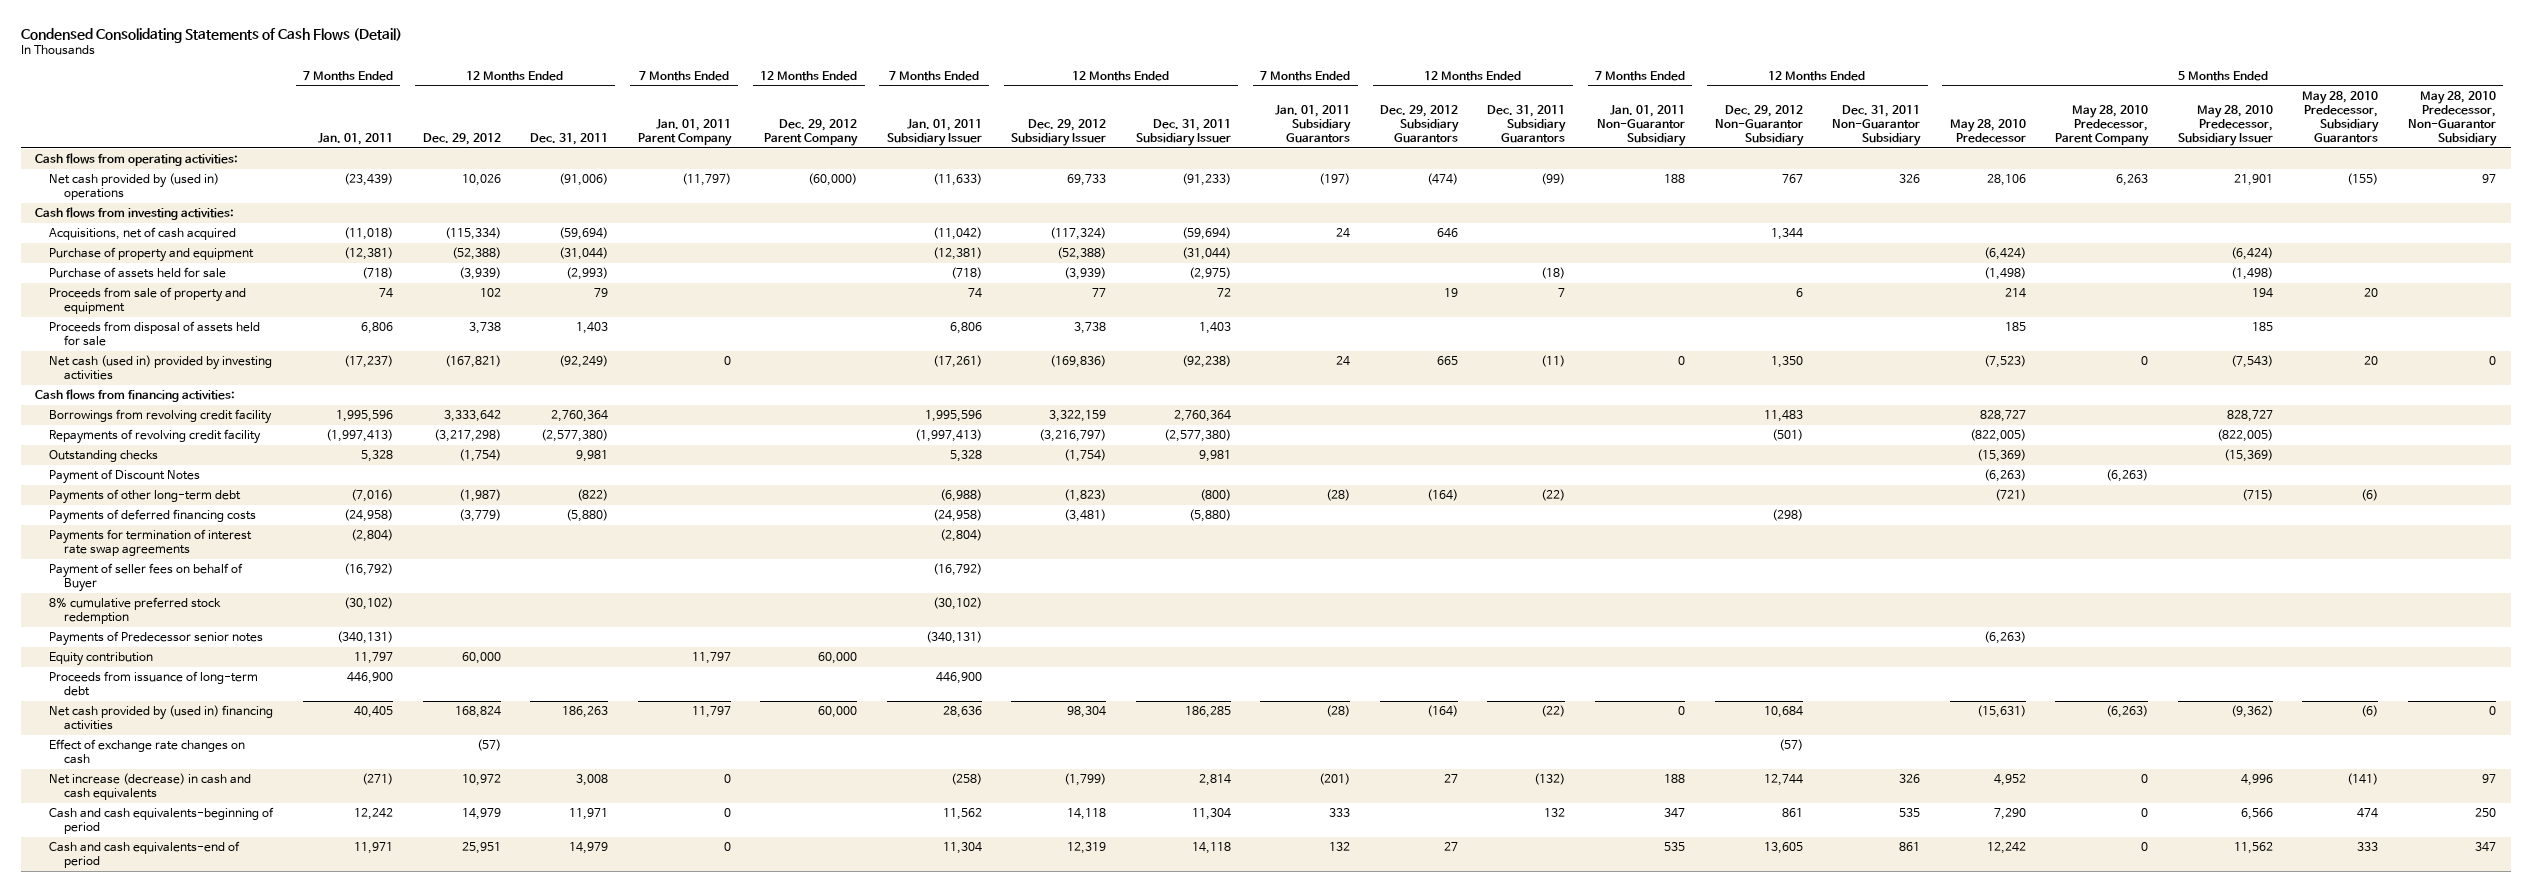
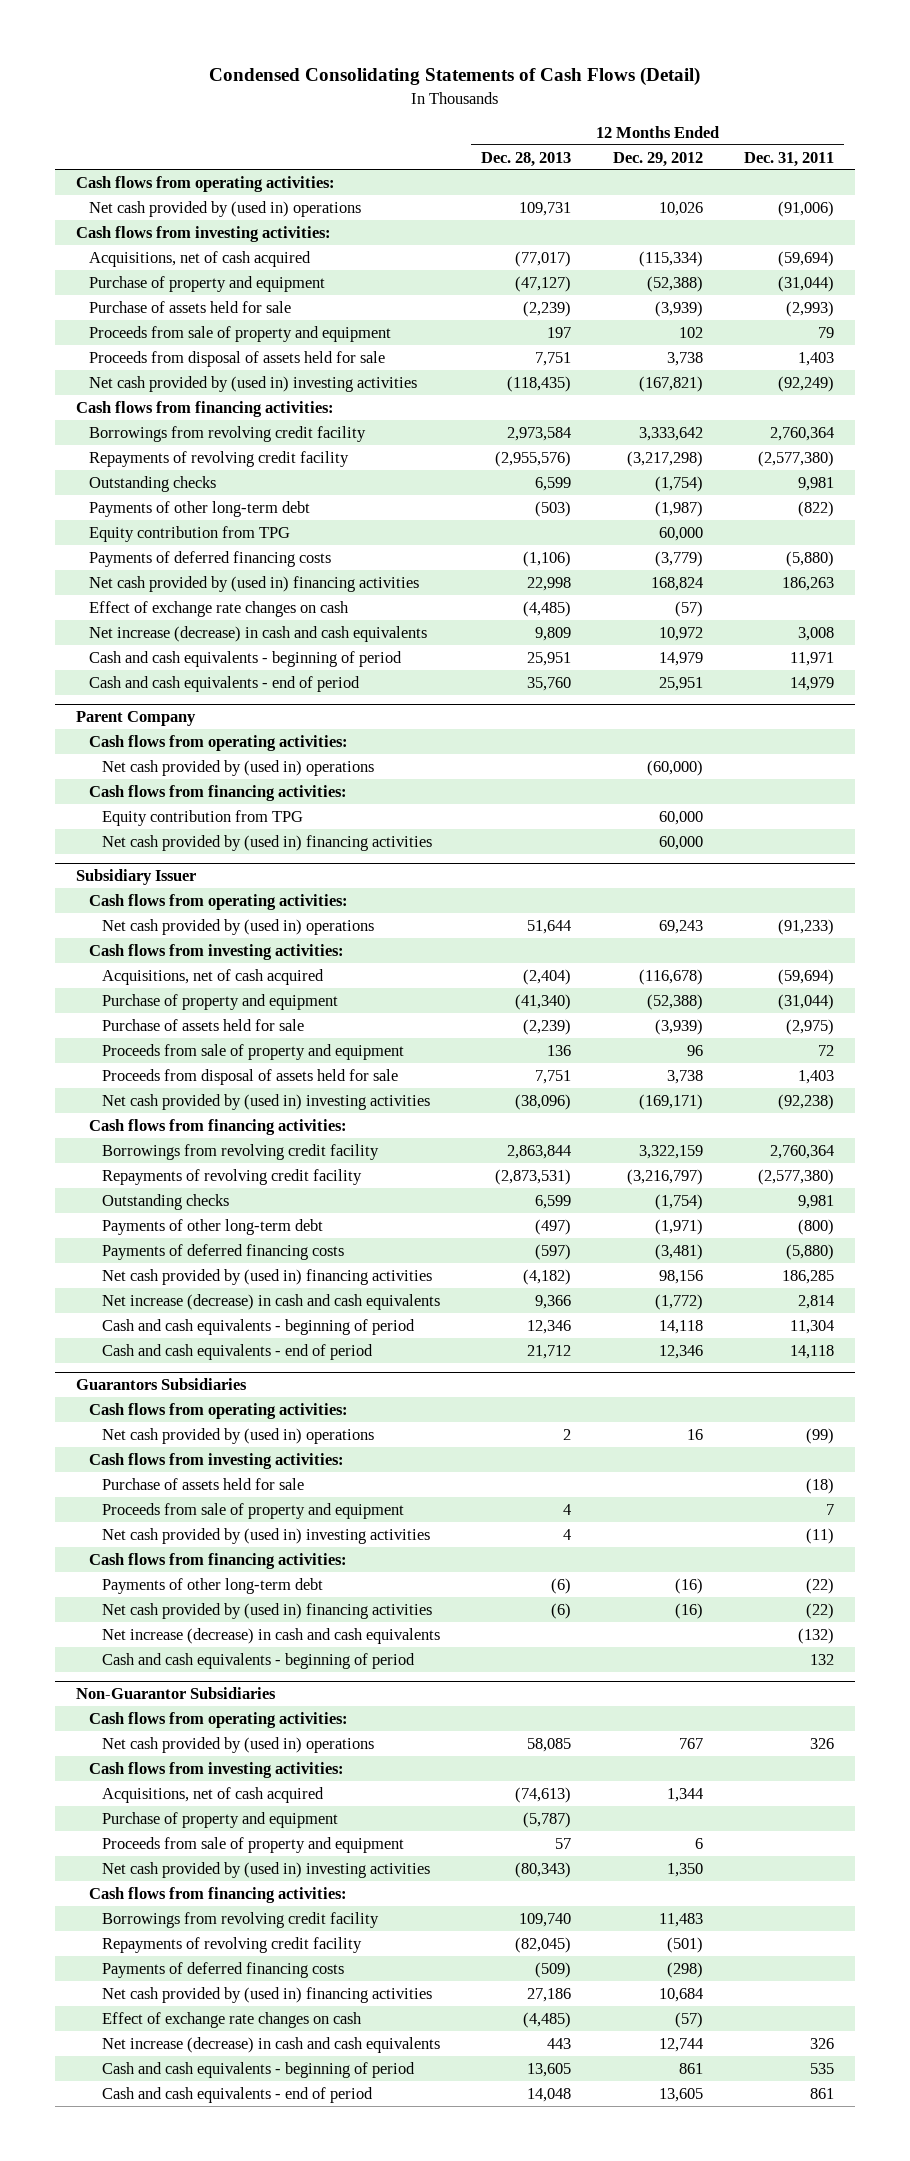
- | 7 Months Ended Jan. 01, 2011 | 12 Months Ended Dec. 29, 2012 | 12 Months Ended Dec. 31, 2011 | 7 Months Ended Jan. 01, 2011 Parent Company | 12 Months Ended Dec. 29, 2012 Parent Company | 7 Months Ended Jan. 01, 2011 Subsidiary Issuer | 12 Months Ended Dec. 29, 2012 Subsidiary Issuer | 12 Months Ended Dec. 31, 2011 Subsidiary Issuer | 7 Months Ended Jan. 01, 2011 Subsidiary Guarantors | 12 Months Ended Dec. 29, 2012 Subsidiary Guarantors | 12 Months Ended Dec. 31, 2011 Subsidiary Guarantors | 7 Months Ended Jan. 01, 2011 Non-Guarantor Subsidiary | 12 Months Ended Dec. 29, 2012 Non-Guarantor Subsidiary | 12 Months Ended Dec. 31, 2011 Non-Guarantor Subsidiary | 5 Months Ended May 28, 2010 Predecessor | 5 Months Ended May 28, 2010 Predecessor, Parent Company | 5 Months Ended May 28, 2010 Predecessor, Subsidiary Issuer | 5 Months Ended May 28, 2010 Predecessor, Subsidiary Guarantors | 5 Months Ended May 28, 2010 Predecessor, Non-Guarantor Subsidiary
+ | 12 Months Ended Dec. 28, 2013 | 12 Months Ended Dec. 29, 2012 | 12 Months Ended Dec. 31, 2011
- Net cash (used in) provided by investing activities | (17,237) | (167,821) | (92,249) | 0 | | (17,261) | (169,836) | (92,238) | 24 | 665 | (11) | 0 | 1,350 | | (7,523) | 0 | (7,543) | 20 | 0
+ Net cash provided by (used in) investing activities | (118,435) | (167,821) | (92,249)
- Payment of Discount Notes | | | | | | | | | | | | | | | (6,263) | (6,263) | | |
+ Equity contribution from TPG | | 60,000 |
- Payments for termination of interest rate swap agreements | (2,804) | | | | | (2,804) | | | | | | | | | | | | |
- Payment of seller fees on behalf of Buyer | (16,792) | | | | | (16,792) | | | | | | | | | | | | |
- 8% cumulative preferred stock redemption | (30,102) | | | | | (30,102) | | | | | | | | | | | | |
- Payments of Predecessor senior notes | (340,131) | | | | | (340,131) | | | | | | | | | (6,263) | | | |
- Equity contribution | 11,797 | 60,000 | | 11,797 | 60,000 | | | | | | | | | | | | | |
- Proceeds from issuance of long-term debt | 446,900 | | | | | 446,900 | | | | | | | | | | | | |
- Cash and cash equivalents-beginning of period | 12,242 | 14,979 | 11,971 | 0 | | 11,562 | 14,118 | 11,304 | 333 | | 132 | 347 | 861 | 535 | 7,290 | 0 | 6,566 | 474 | 250
- Cash and cash equivalents-end of period | 11,971 | 25,951 | 14,979 | 0 | | 11,304 | 12,319 | 14,118 | 132 | 27 | | 535 | 13,605 | 861 | 12,242 | 0 | 11,562 | 333 | 347
+ Cash and cash equivalents - beginning of period | 25,951 | 14,979 | 11,971
+ Cash and cash equivalents - end of period | 35,760 | 25,951 | 14,979
+ Parent Company
+ Cash flows from operating activities:
+ Net cash provided by (used in) operations | | (60,000) |
+ Cash flows from financing activities:
+ Equity contribution from TPG | | 60,000 |
+ Net cash provided by (used in) financing activities | | 60,000 |
+ Subsidiary Issuer
+ Cash flows from operating activities:
+ Net cash provided by (used in) operations | 51,644 | 69,243 | (91,233)
+ Cash flows from investing activities:
+ Acquisitions, net of cash acquired | (2,404) | (116,678) | (59,694)
+ Purchase of property and equipment | (41,340) | (52,388) | (31,044)
+ Purchase of assets held for sale | (2,239) | (3,939) | (2,975)
+ Proceeds from sale of property and equipment | 136 | 96 | 72
+ Proceeds from disposal of assets held for sale | 7,751 | 3,738 | 1,403
+ Net cash provided by (used in) investing activities | (38,096) | (169,171) | (92,238)
+ Cash flows from financing activities:
+ Borrowings from revolving credit facility | 2,863,844 | 3,322,159 | 2,760,364
+ Repayments of revolving credit facility | (2,873,531) | (3,216,797) | (2,577,380)
+ Outstanding checks | 6,599 | (1,754) | 9,981
+ Payments of other long-term debt | (497) | (1,971) | (800)
+ Payments of deferred financing costs | (597) | (3,481) | (5,880)
+ Net cash provided by (used in) financing activities | (4,182) | 98,156 | 186,285
+ Net increase (decrease) in cash and cash equivalents | 9,366 | (1,772) | 2,814
+ Cash and cash equivalents - beginning of period | 12,346 | 14,118 | 11,304
+ Cash and cash equivalents - end of period | 21,712 | 12,346 | 14,118
+ Guarantors Subsidiaries
+ Cash flows from operating activities:
+ Net cash provided by (used in) operations | 2 | 16 | (99)
+ Cash flows from investing activities:
+ Purchase of assets held for sale | | | (18)
+ Proceeds from sale of property and equipment | 4 | | 7
+ Net cash provided by (used in) investing activities | 4 | | (11)
+ Cash flows from financing activities:
+ Payments of other long-term debt | (6) | (16) | (22)
+ Net cash provided by (used in) financing activities | (6) | (16) | (22)
+ Net increase (decrease) in cash and cash equivalents | | | (132)
+ Cash and cash equivalents - beginning of period | | | 132
+ Non-Guarantor Subsidiaries
+ Cash flows from operating activities:
+ Net cash provided by (used in) operations | 58,085 | 767 | 326
+ Cash flows from investing activities:
+ Acquisitions, net of cash acquired | (74,613) | 1,344 |
+ Purchase of property and equipment | (5,787) | |
+ Proceeds from sale of property and equipment | 57 | 6 |
+ Net cash provided by (used in) investing activities | (80,343) | 1,350 |
+ Cash flows from financing activities:
+ Borrowings from revolving credit facility | 109,740 | 11,483 |
+ Repayments of revolving credit facility | (82,045) | (501) |
+ Payments of deferred financing costs | (509) | (298) |
+ Net cash provided by (used in) financing activities | 27,186 | 10,684 |
+ Effect of exchange rate changes on cash | (4,485) | (57) |
+ Net increase (decrease) in cash and cash equivalents | 443 | 12,744 | 326
+ Cash and cash equivalents - beginning of period | 13,605 | 861 | 535
+ Cash and cash equivalents - end of period | 14,048 | 13,605 | 861

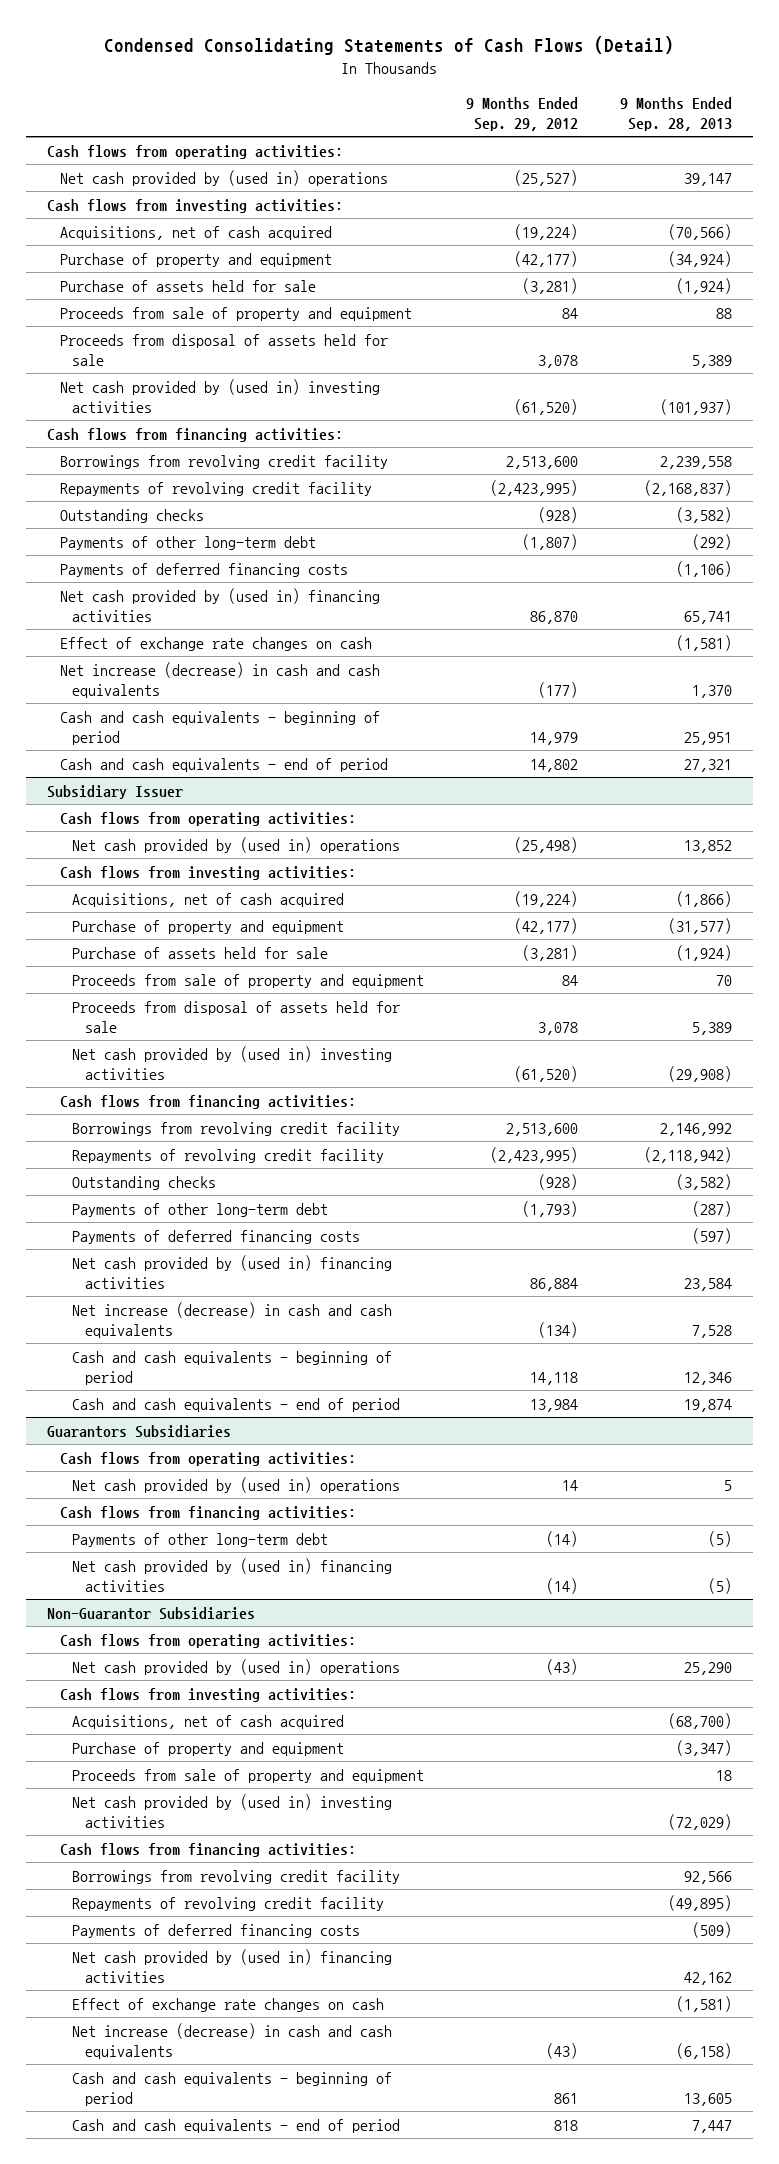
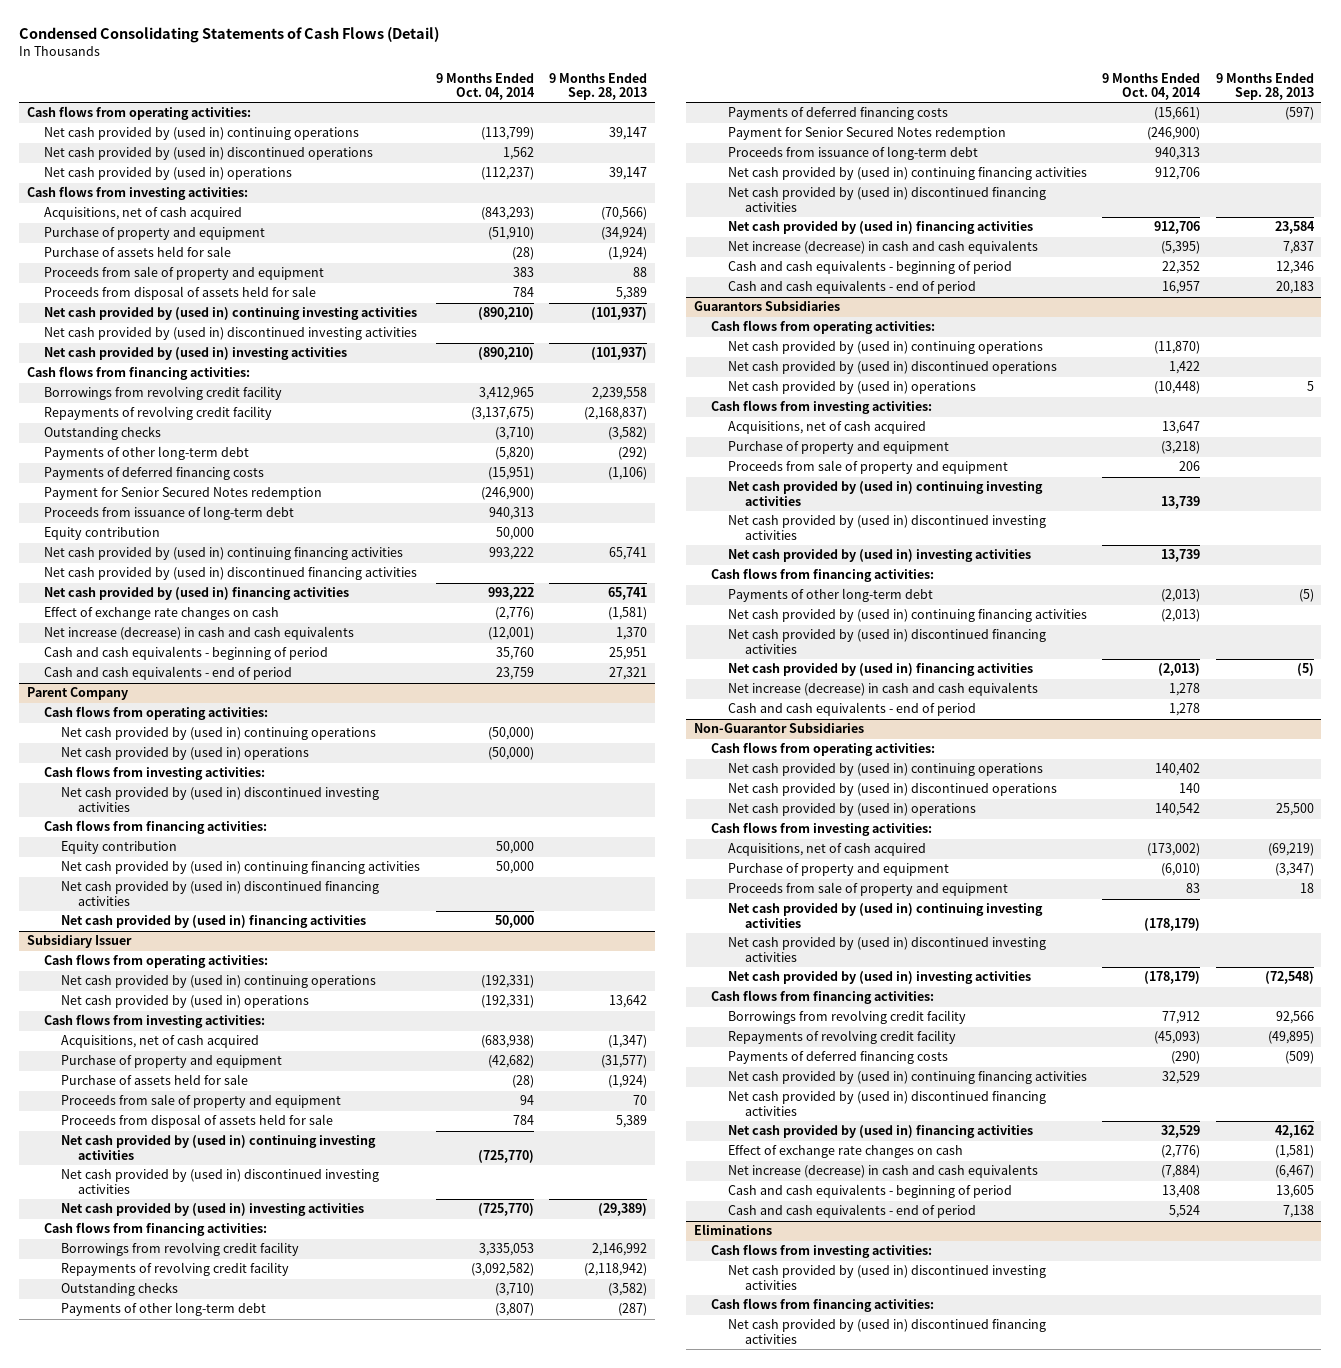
- | 9 Months Ended Sep. 29, 2012 | 9 Months Ended Sep. 28, 2013
+ | 9 Months Ended Oct. 04, 2014 | 9 Months Ended Sep. 28, 2013
+ Net cash provided by (used in) continuing operations | (113,799) | 39,147
+ Net cash provided by (used in) discontinued operations | 1,562 |
+ Net cash provided by (used in) continuing investing activities | (890,210) | (101,937)
+ Net cash provided by (used in) discontinued investing activities
+ Payment for Senior Secured Notes redemption | (246,900) |
+ Proceeds from issuance of long-term debt | 940,313 |
+ Equity contribution | 50,000 |
+ Net cash provided by (used in) continuing financing activities | 993,222 | 65,741
+ Net cash provided by (used in) discontinued financing activities
+ Parent Company
+ Cash flows from operating activities:
+ Net cash provided by (used in) continuing operations | (50,000) |
+ Net cash provided by (used in) operations | (50,000) |
+ Cash flows from investing activities:
+ Net cash provided by (used in) discontinued investing activities
+ Cash flows from financing activities:
+ Equity contribution | 50,000 |
+ Net cash provided by (used in) continuing financing activities | 50,000 |
+ Net cash provided by (used in) discontinued financing activities
+ Net cash provided by (used in) financing activities | 50,000 |
@ Subsidiary Issuer
- Net cash provided by (used in) operations | (25,498) | 13,852
+ Net cash provided by (used in) continuing operations | (192,331) |
+ Net cash provided by (used in) operations | (192,331) | 13,642
- Acquisitions, net of cash acquired | (19,224) | (1,866)
+ Acquisitions, net of cash acquired | (683,938) | (1,347)
- Net cash provided by (used in) investing activities | (61,520) | (29,908)
+ Net cash provided by (used in) continuing investing activities | (725,770) |
+ Net cash provided by (used in) discontinued investing activities
+ Net cash provided by (used in) investing activities | (725,770) | (29,389)
+ Payment for Senior Secured Notes redemption | (246,900) |
+ Proceeds from issuance of long-term debt | 940,313 |
+ Net cash provided by (used in) continuing financing activities | 912,706 |
+ Net cash provided by (used in) discontinued financing activities
- Net increase (decrease) in cash and cash equivalents | (134) | 7,528
+ Net increase (decrease) in cash and cash equivalents | (5,395) | 7,837
- Cash and cash equivalents - end of period | 13,984 | 19,874
+ Cash and cash equivalents - end of period | 16,957 | 20,183
@ Guarantors Subsidiaries
+ Net cash provided by (used in) continuing operations | (11,870) |
+ Net cash provided by (used in) discontinued operations | 1,422 |
+ Cash flows from investing activities:
+ Acquisitions, net of cash acquired | 13,647 |
+ Purchase of property and equipment | (3,218) |
+ Proceeds from sale of property and equipment | 206 |
+ Net cash provided by (used in) continuing investing activities | 13,739 |
+ Net cash provided by (used in) discontinued investing activities
+ Net cash provided by (used in) investing activities | 13,739 |
+ Net cash provided by (used in) continuing financing activities | (2,013) |
+ Net cash provided by (used in) discontinued financing activities
+ Net increase (decrease) in cash and cash equivalents | 1,278 |
+ Cash and cash equivalents - end of period | 1,278 |
@ Non-Guarantor Subsidiaries
- Net cash provided by (used in) operations | (43) | 25,290
+ Net cash provided by (used in) continuing operations | 140,402 |
+ Net cash provided by (used in) discontinued operations | 140 |
+ Net cash provided by (used in) operations | 140,542 | 25,500
- Acquisitions, net of cash acquired | | (68,700)
+ Acquisitions, net of cash acquired | (173,002) | (69,219)
- Net cash provided by (used in) investing activities | | (72,029)
+ Net cash provided by (used in) continuing investing activities | (178,179) |
+ Net cash provided by (used in) discontinued investing activities
+ Net cash provided by (used in) investing activities | (178,179) | (72,548)
+ Net cash provided by (used in) continuing financing activities | 32,529 |
+ Net cash provided by (used in) discontinued financing activities
- Net increase (decrease) in cash and cash equivalents | (43) | (6,158)
+ Net increase (decrease) in cash and cash equivalents | (7,884) | (6,467)
- Cash and cash equivalents - end of period | 818 | 7,447
+ Cash and cash equivalents - end of period | 5,524 | 7,138
+ Eliminations
+ Cash flows from investing activities:
+ Net cash provided by (used in) discontinued investing activities
+ Cash flows from financing activities:
+ Net cash provided by (used in) discontinued financing activities

